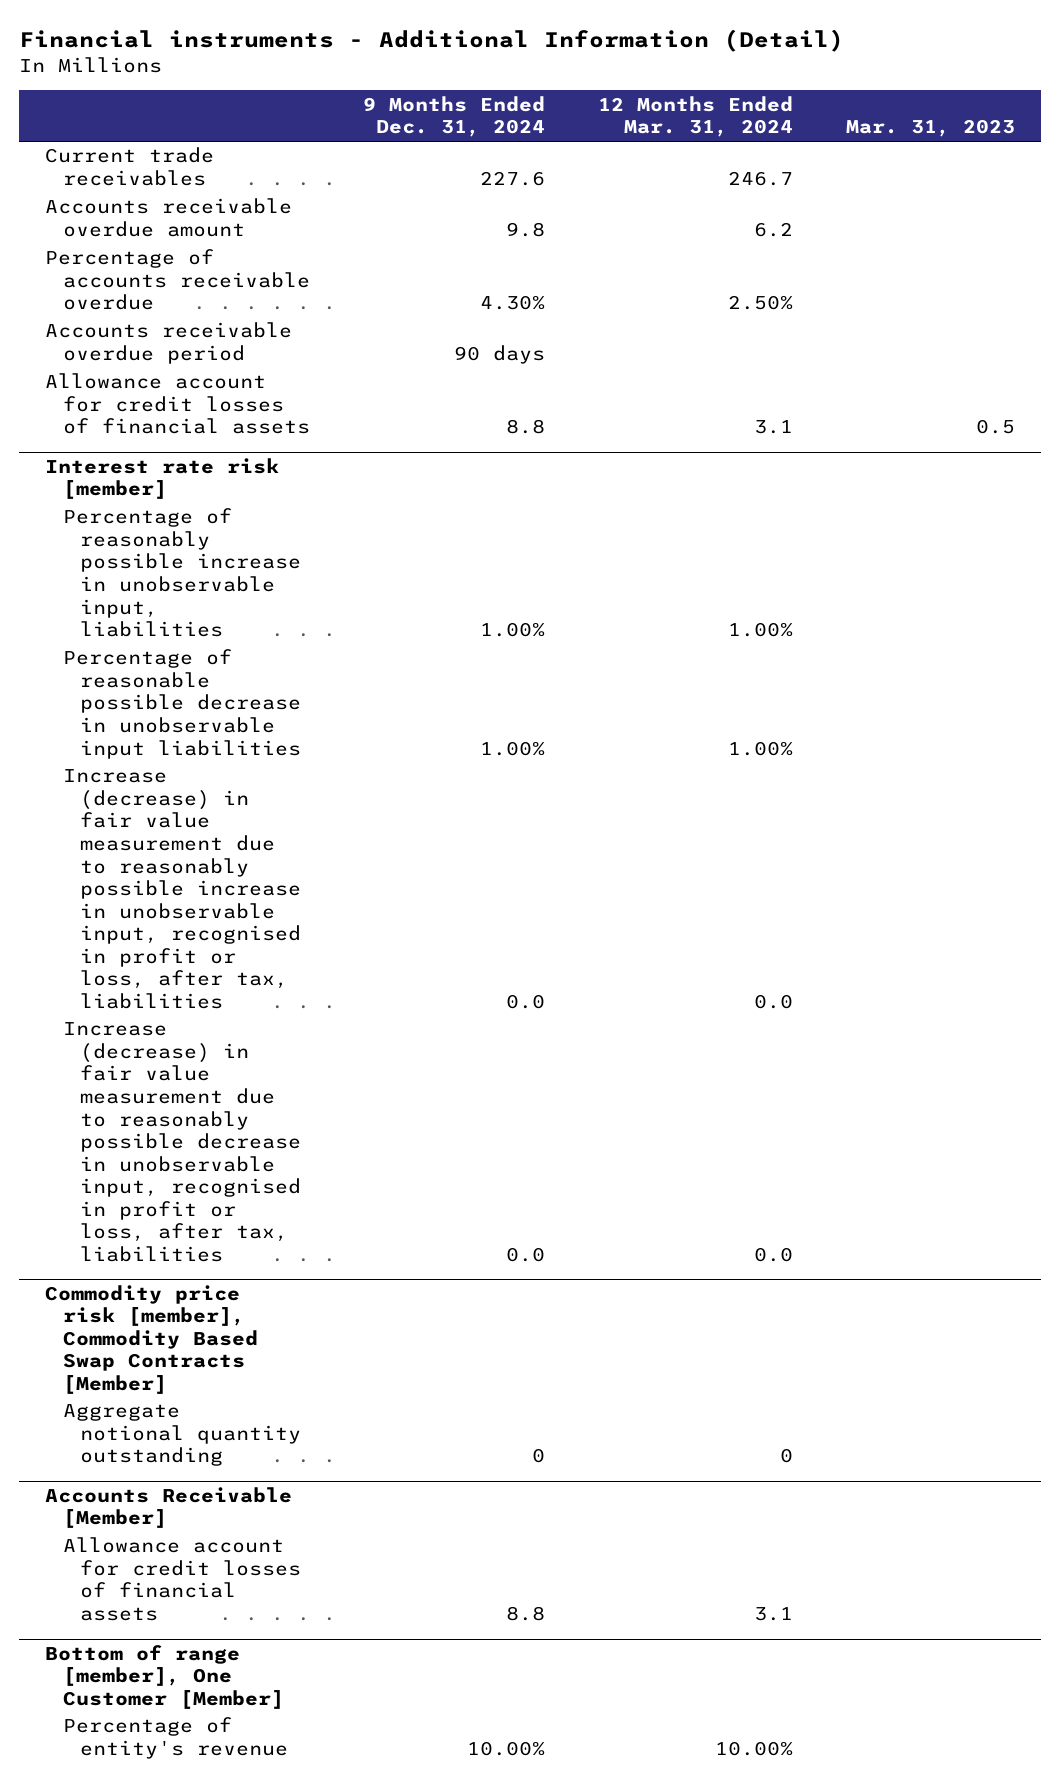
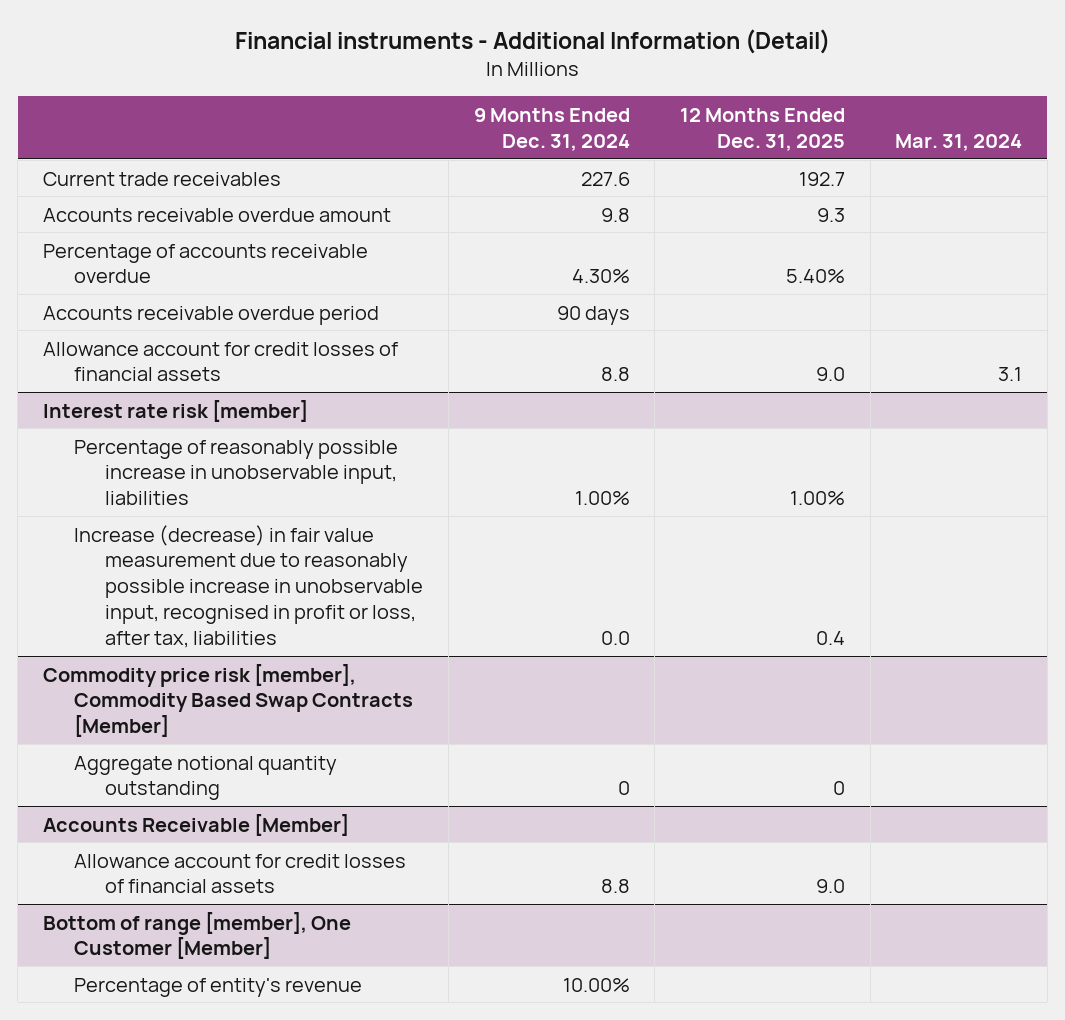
- | 9 Months Ended Dec. 31, 2024 | 12 Months Ended Mar. 31, 2024 | Mar. 31, 2023
+ | 9 Months Ended Dec. 31, 2024 | 12 Months Ended Dec. 31, 2025 | Mar. 31, 2024
@ Interest rate risk [member]
- Percentage of reasonable possible decrease in unobservable input liabilities | 1.00% | 1.00% |
- Increase (decrease) in fair value measurement due to reasonably possible decrease in unobservable input, recognised in profit or loss, after tax, liabilities | 0.0 | 0.0 |

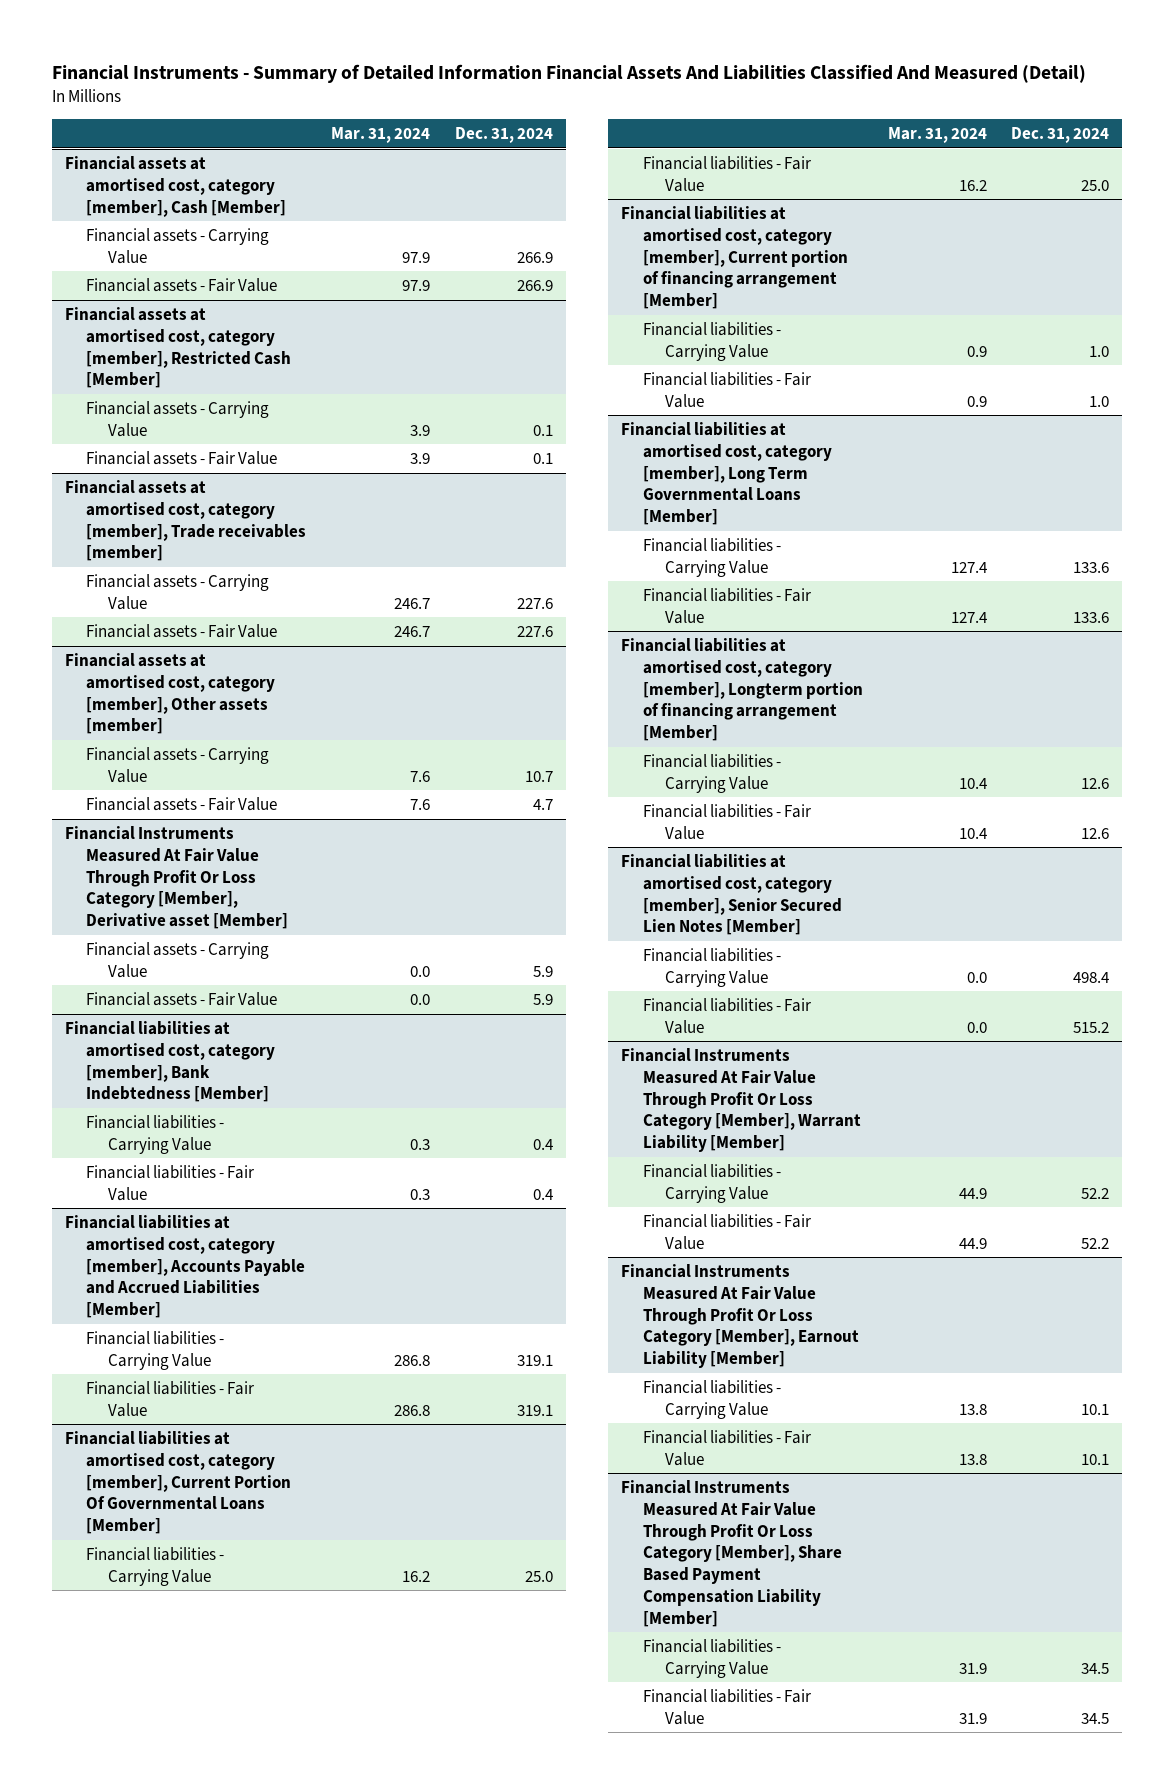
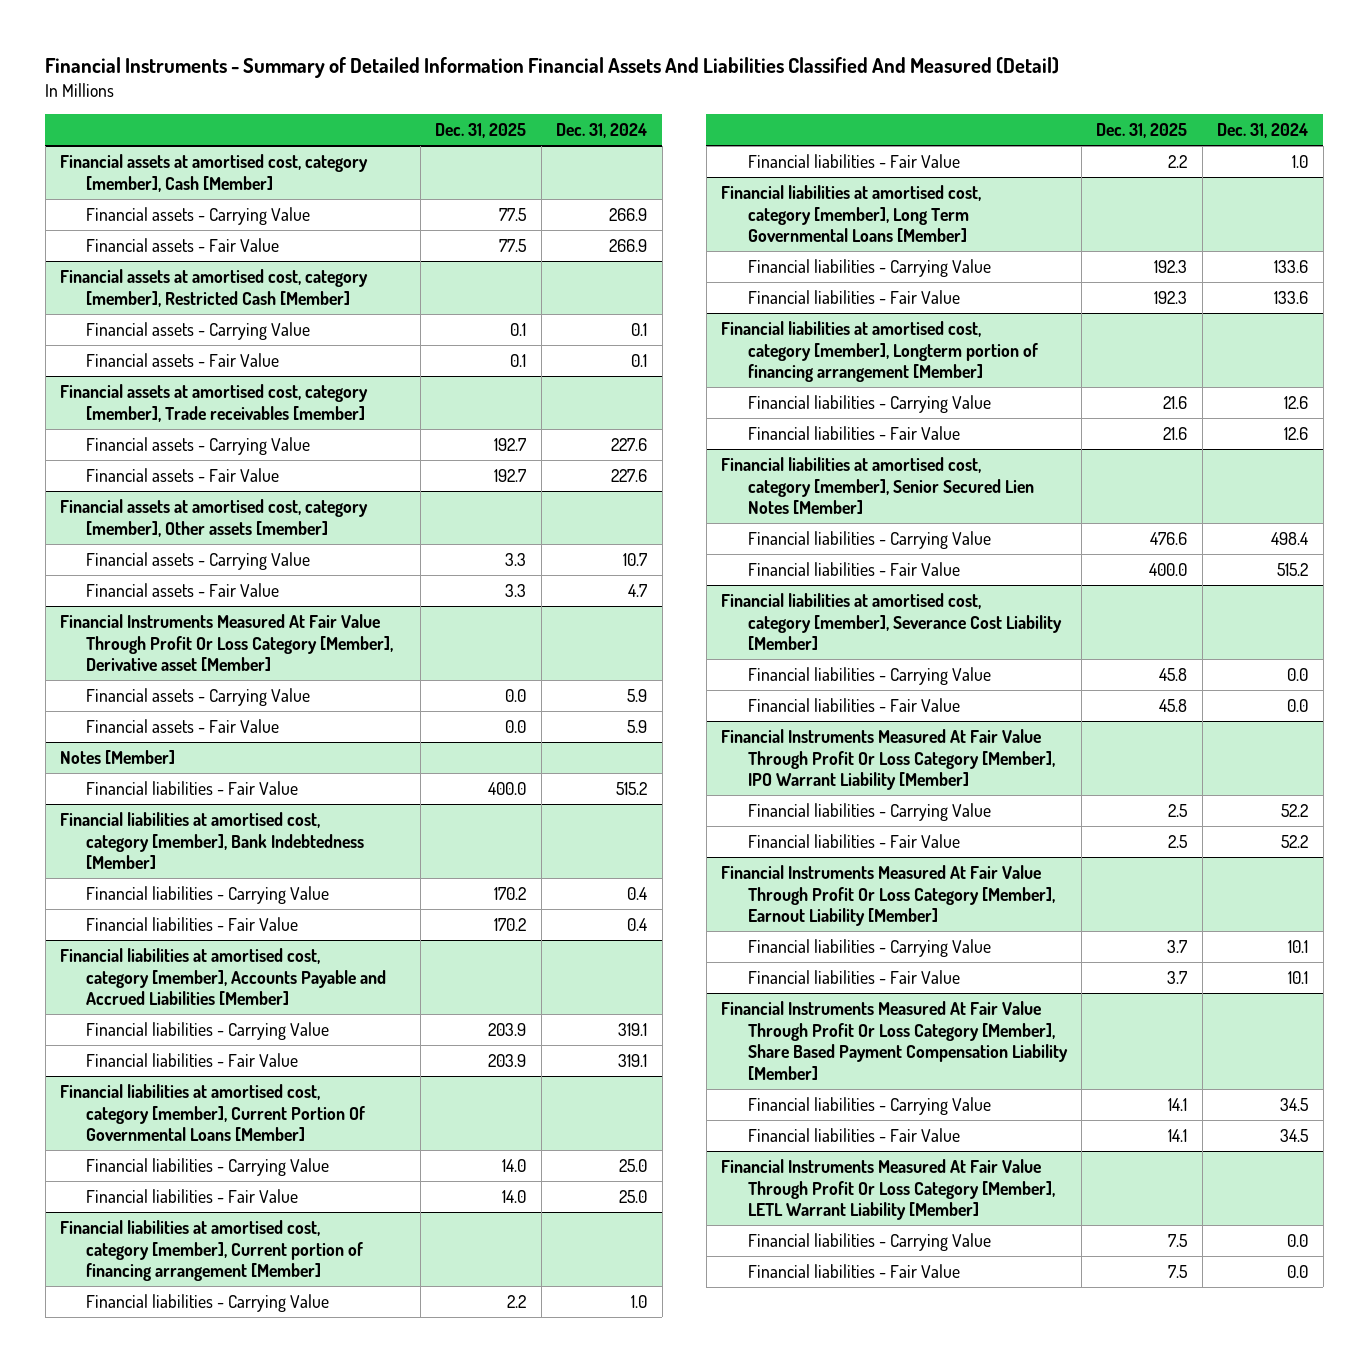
- | Mar. 31, 2024 | Dec. 31, 2024
+ | Dec. 31, 2025 | Dec. 31, 2024
+ Notes [Member]
+ Financial liabilities - Fair Value | 400.0 | 515.2
- Financial Instruments Measured At Fair Value Through Profit Or Loss Category [Member], Warrant Liability [Member]
+ Financial liabilities at amortised cost, category [member], Severance Cost Liability [Member]
+ Financial liabilities - Carrying Value | 45.8 | 0.0
+ Financial liabilities - Fair Value | 45.8 | 0.0
+ Financial Instruments Measured At Fair Value Through Profit Or Loss Category [Member], IPO Warrant Liability [Member]
+ Financial Instruments Measured At Fair Value Through Profit Or Loss Category [Member], LETL Warrant Liability [Member]
+ Financial liabilities - Carrying Value | 7.5 | 0.0
+ Financial liabilities - Fair Value | 7.5 | 0.0

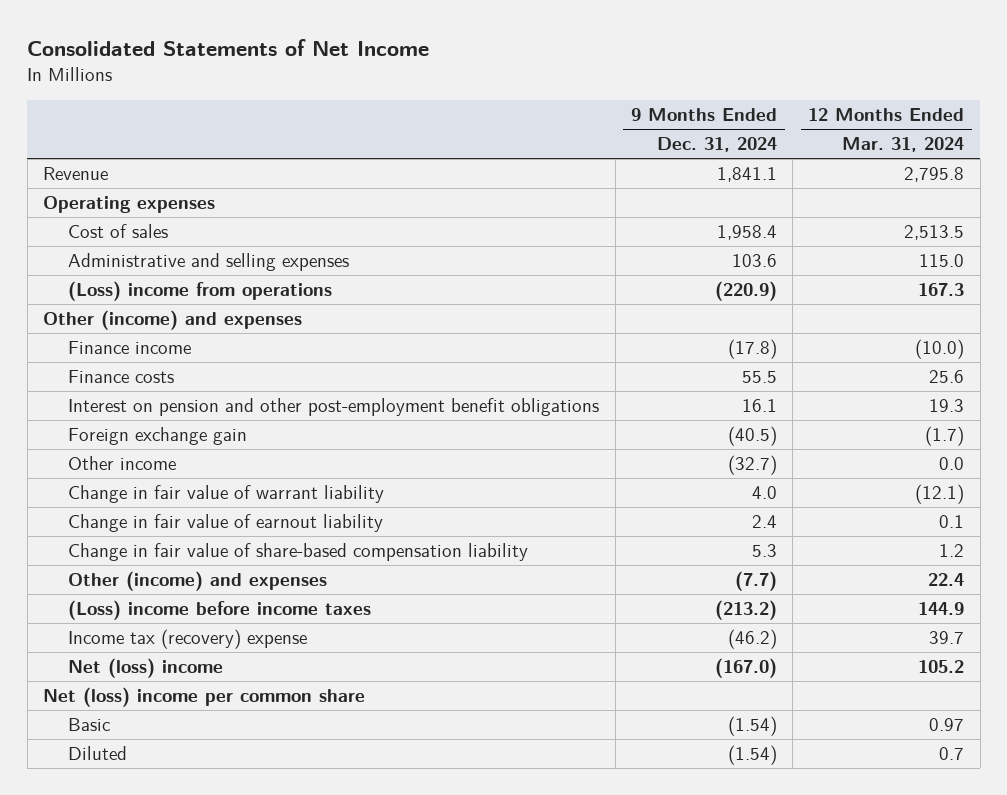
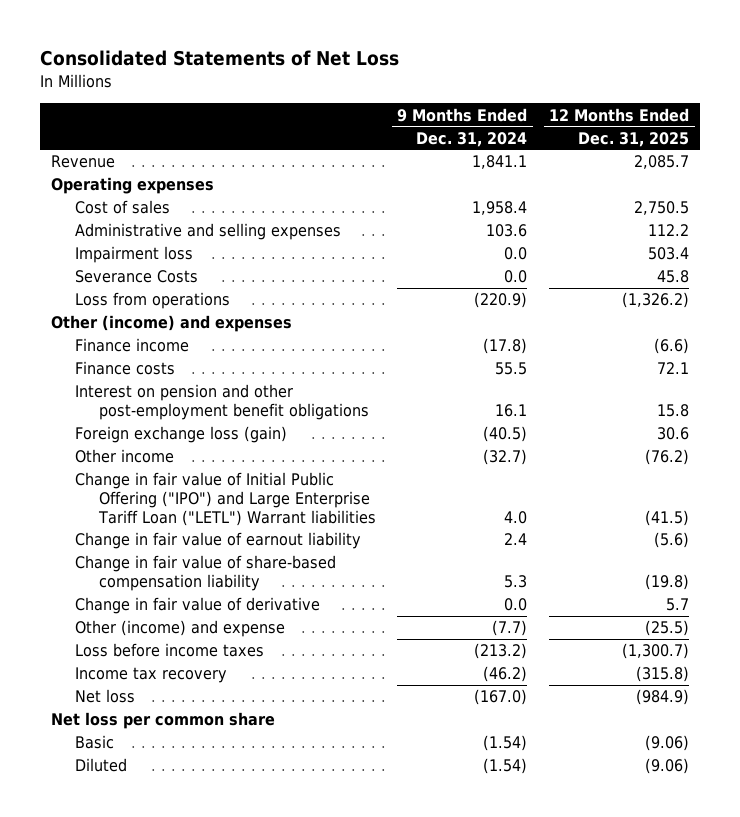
- Consolidated Statements of Net Income
+ Consolidated Statements of Net Loss
- | 9 Months Ended Dec. 31, 2024 | 12 Months Ended Mar. 31, 2024
+ | 9 Months Ended Dec. 31, 2024 | 12 Months Ended Dec. 31, 2025
- (Loss) income from operations | (220.9) | 167.3
+ Impairment loss | 0.0 | 503.4
+ Severance Costs | 0.0 | 45.8
+ Loss from operations | (220.9) | (1,326.2)
- Foreign exchange gain | (40.5) | (1.7)
+ Foreign exchange loss (gain) | (40.5) | 30.6
- Change in fair value of warrant liability | 4.0 | (12.1)
+ Change in fair value of Initial Public Offering ("IPO") and Large Enterprise Tariff Loan ("LETL") Warrant liabilities | 4.0 | (41.5)
- Other (income) and expenses | (7.7) | 22.4
- (Loss) income before income taxes | (213.2) | 144.9
- Income tax (recovery) expense | (46.2) | 39.7
- Net (loss) income | (167.0) | 105.2
- Net (loss) income per common share
+ Change in fair value of derivative | 0.0 | 5.7
+ Other (income) and expense | (7.7) | (25.5)
+ Loss before income taxes | (213.2) | (1,300.7)
+ Income tax recovery | (46.2) | (315.8)
+ Net loss | (167.0) | (984.9)
+ Net loss per common share

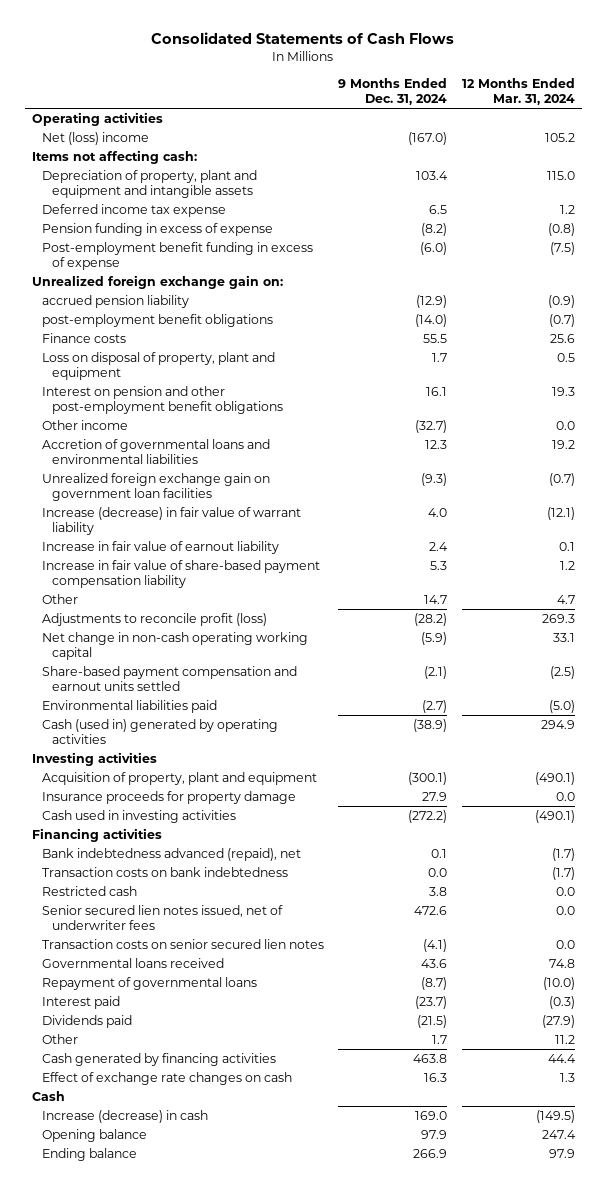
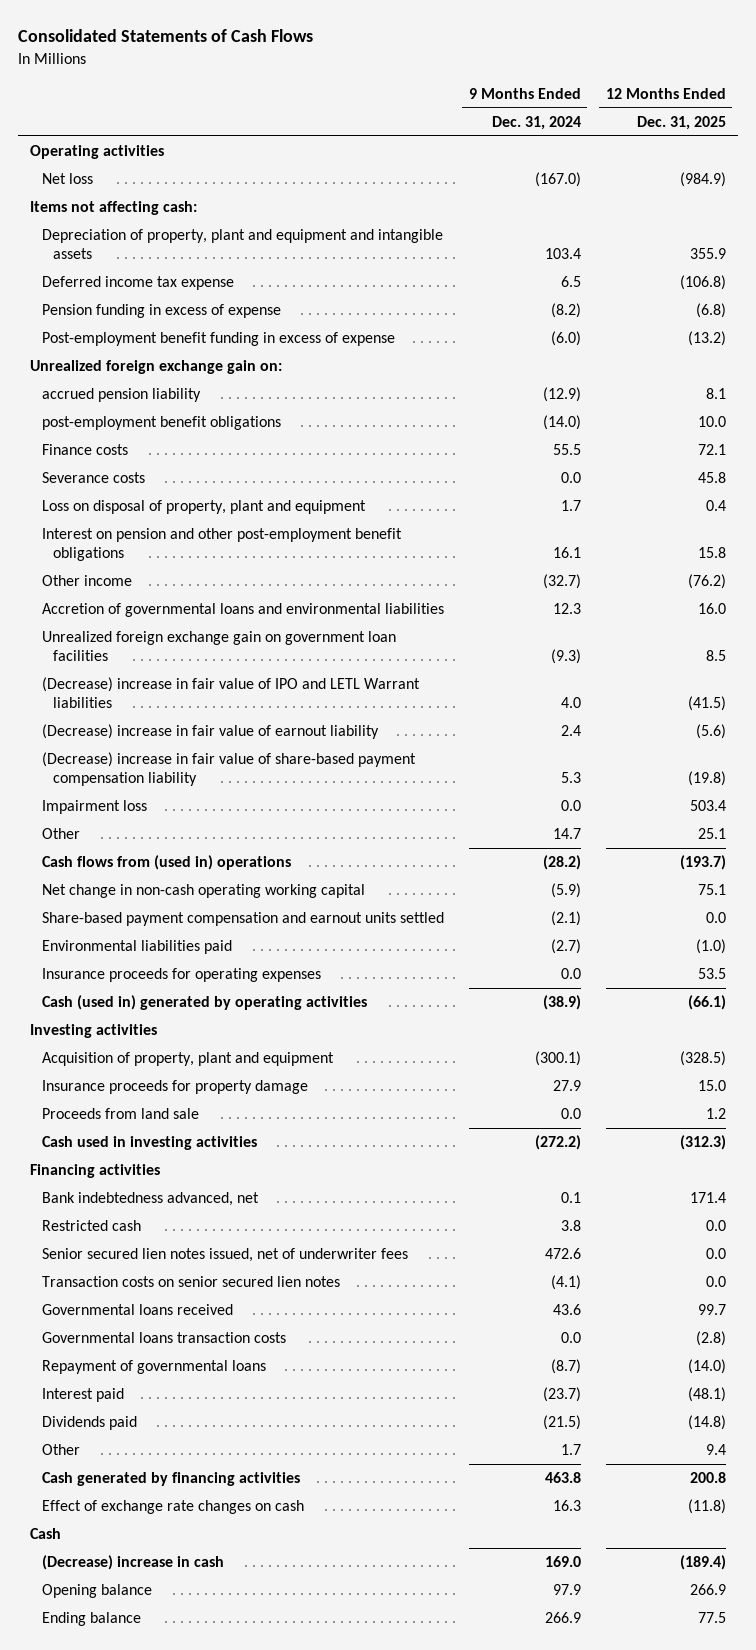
- | 9 Months Ended Dec. 31, 2024 | 12 Months Ended Mar. 31, 2024
+ | 9 Months Ended Dec. 31, 2024 | 12 Months Ended Dec. 31, 2025
- Net (loss) income | (167.0) | 105.2
+ Net loss | (167.0) | (984.9)
+ Severance costs | 0.0 | 45.8
- Increase (decrease) in fair value of warrant liability | 4.0 | (12.1)
- Increase in fair value of earnout liability | 2.4 | 0.1
- Increase in fair value of share-based payment compensation liability | 5.3 | 1.2
+ (Decrease) increase in fair value of IPO and LETL Warrant liabilities | 4.0 | (41.5)
+ (Decrease) increase in fair value of earnout liability | 2.4 | (5.6)
+ (Decrease) increase in fair value of share-based payment compensation liability | 5.3 | (19.8)
+ Impairment loss | 0.0 | 503.4
- Adjustments to reconcile profit (loss) | (28.2) | 269.3
+ Cash flows from (used in) operations | (28.2) | (193.7)
+ Insurance proceeds for operating expenses | 0.0 | 53.5
+ Proceeds from land sale | 0.0 | 1.2
- Bank indebtedness advanced (repaid), net | 0.1 | (1.7)
- Transaction costs on bank indebtedness | 0.0 | (1.7)
+ Bank indebtedness advanced, net | 0.1 | 171.4
+ Governmental loans transaction costs | 0.0 | (2.8)
- Increase (decrease) in cash | 169.0 | (149.5)
+ (Decrease) increase in cash | 169.0 | (189.4)

